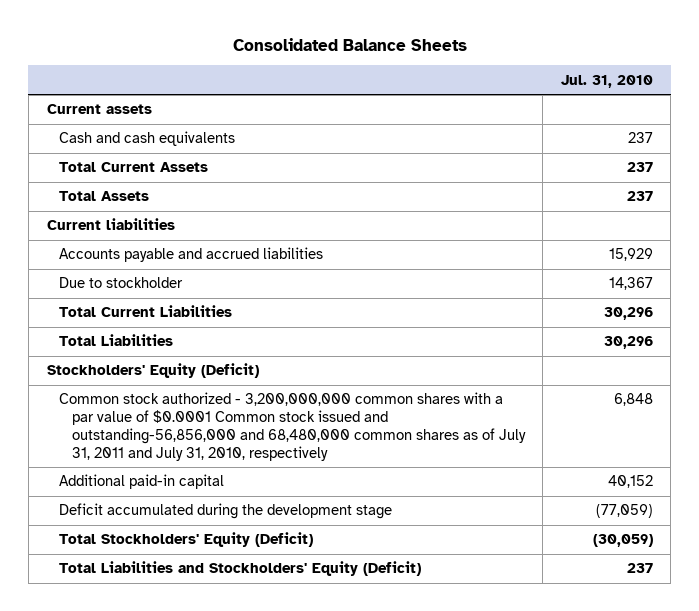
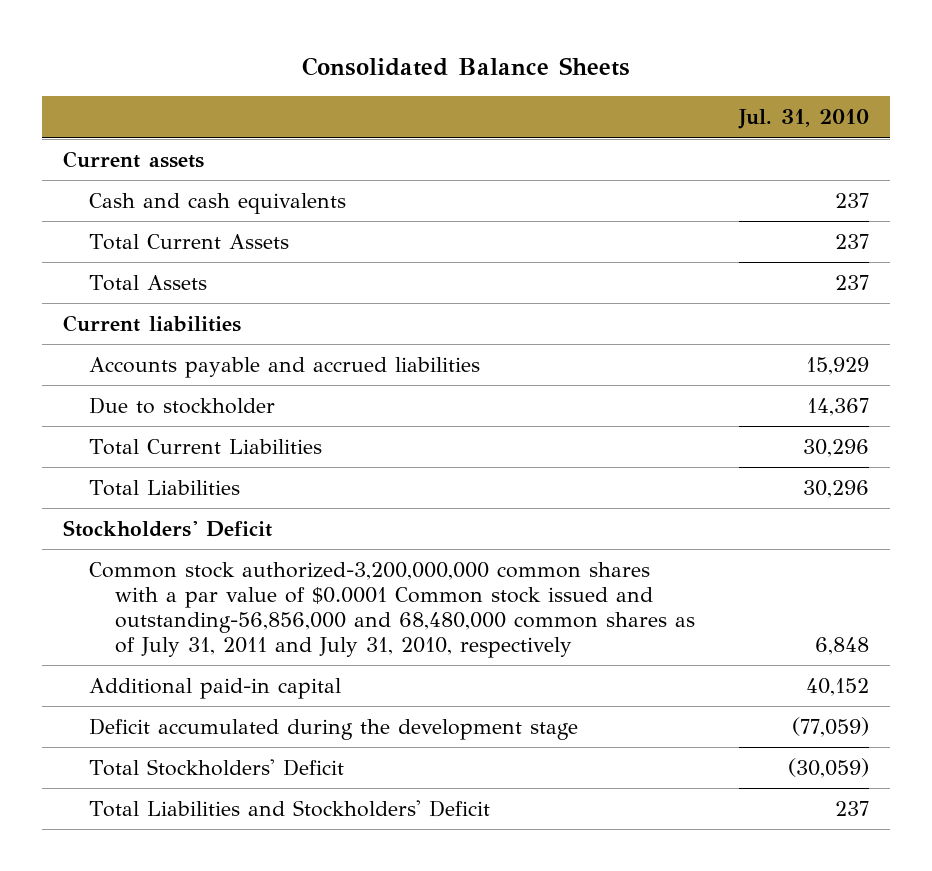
- Stockholders' Equity (Deficit)
- Common stock authorized - 3,200,000,000 common shares with a par value of $0.0001 Common stock issued and outstanding-56,856,000 and 68,480,000 common shares as of July 31, 2011 and July 31, 2010, respectively | 6,848
+ Stockholders' Deficit
+ Common stock authorized-3,200,000,000 common shares with a par value of $0.0001 Common stock issued and outstanding-56,856,000 and 68,480,000 common shares as of July 31, 2011 and July 31, 2010, respectively | 6,848
- Total Stockholders' Equity (Deficit) | (30,059)
- Total Liabilities and Stockholders' Equity (Deficit) | 237
+ Total Stockholders' Deficit | (30,059)
+ Total Liabilities and Stockholders' Deficit | 237

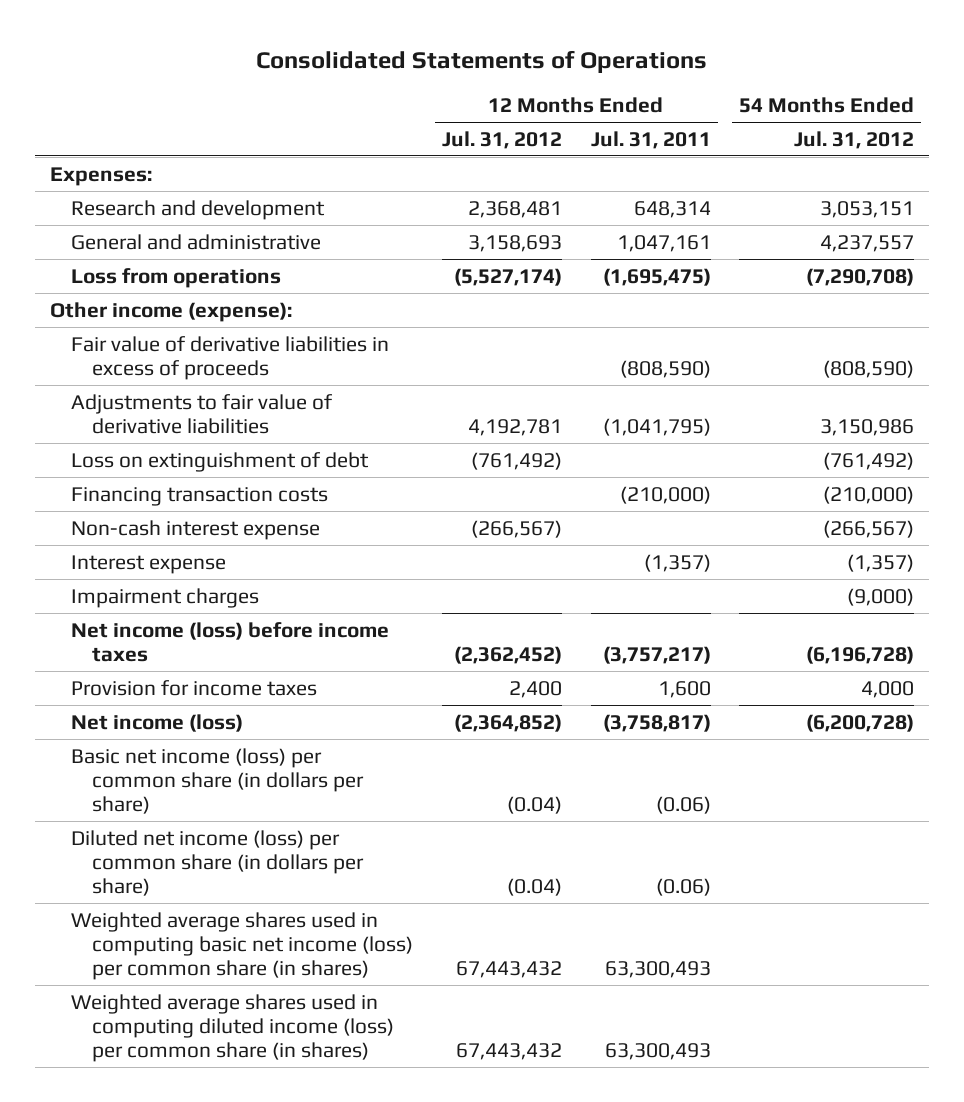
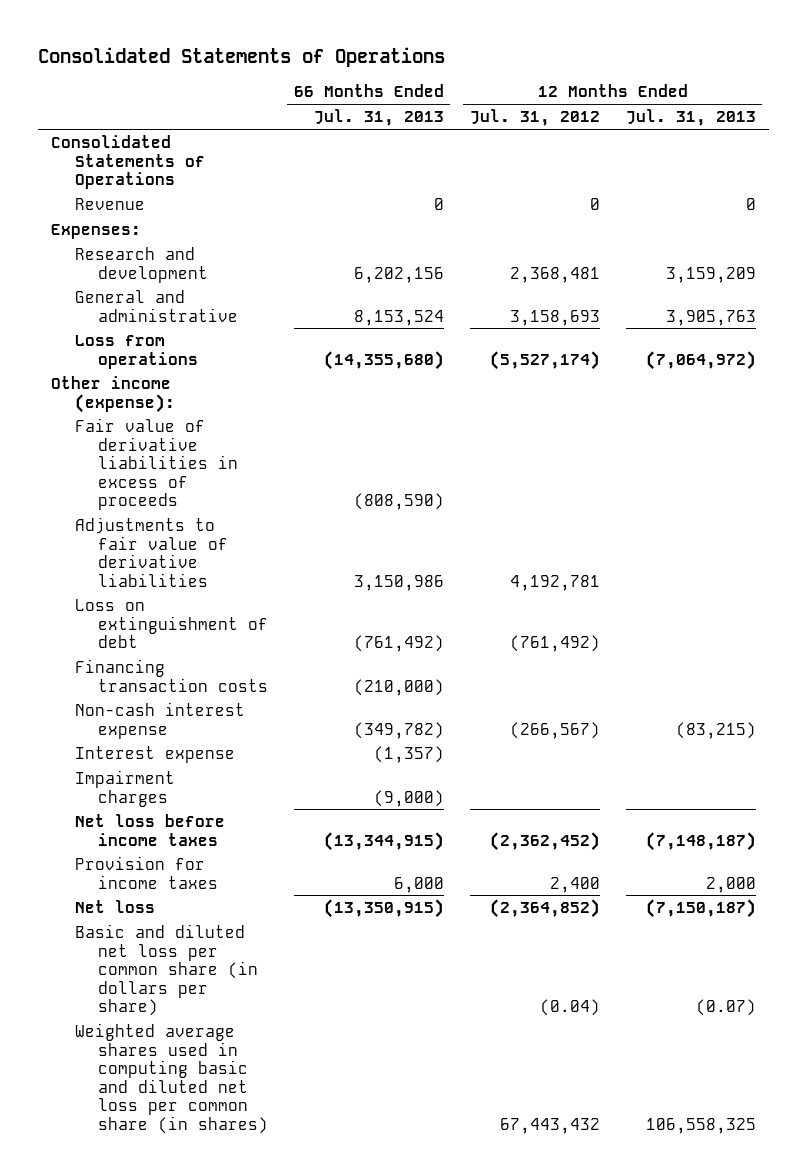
- | 12 Months Ended Jul. 31, 2012 | 12 Months Ended Jul. 31, 2011 | 54 Months Ended Jul. 31, 2012
+ | 66 Months Ended Jul. 31, 2013 | 12 Months Ended Jul. 31, 2012 | 12 Months Ended Jul. 31, 2013
+ Consolidated Statements of Operations
+ Revenue | 0 | 0 | 0
- Net income (loss) before income taxes | (2,362,452) | (3,757,217) | (6,196,728)
+ Net loss before income taxes | (13,344,915) | (2,362,452) | (7,148,187)
- Net income (loss) | (2,364,852) | (3,758,817) | (6,200,728)
- Basic net income (loss) per common share (in dollars per share) | (0.04) | (0.06) |
- Diluted net income (loss) per common share (in dollars per share) | (0.04) | (0.06) |
- Weighted average shares used in computing basic net income (loss) per common share (in shares) | 67,443,432 | 63,300,493 |
- Weighted average shares used in computing diluted income (loss) per common share (in shares) | 67,443,432 | 63,300,493 |
+ Net loss | (13,350,915) | (2,364,852) | (7,150,187)
+ Basic and diluted net loss per common share (in dollars per share) | | (0.04) | (0.07)
+ Weighted average shares used in computing basic and diluted net loss per common share (in shares) | | 67,443,432 | 106,558,325

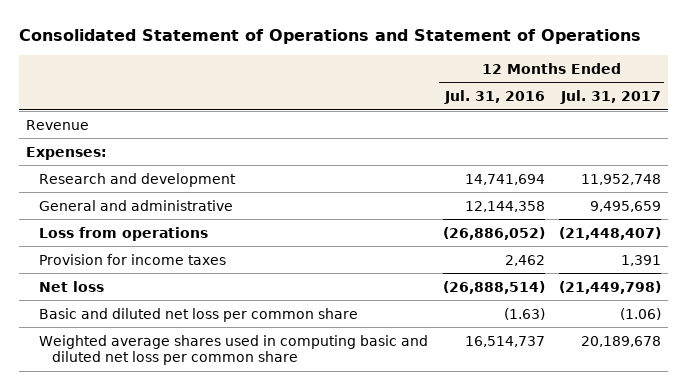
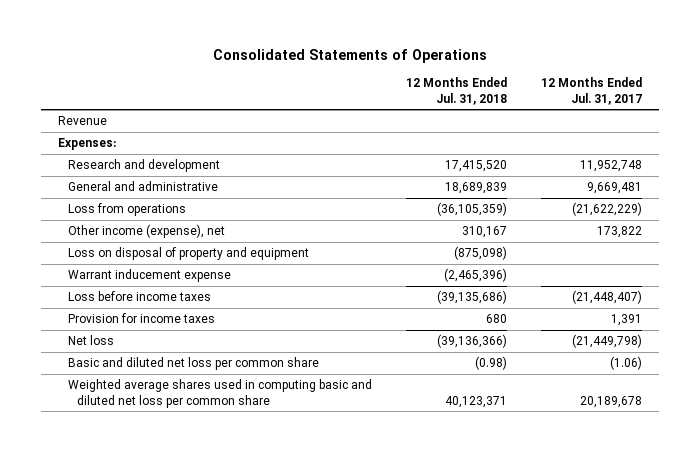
- Consolidated Statement of Operations and Statement of Operations
+ Consolidated Statements of Operations
- | 12 Months Ended Jul. 31, 2016 | 12 Months Ended Jul. 31, 2017
+ | 12 Months Ended Jul. 31, 2018 | 12 Months Ended Jul. 31, 2017
- General and administrative | 12,144,358 | 9,495,659
- Loss from operations | (26,886,052) | (21,448,407)
+ General and administrative | 18,689,839 | 9,669,481
+ Loss from operations | (36,105,359) | (21,622,229)
+ Other income (expense), net | 310,167 | 173,822
+ Loss on disposal of property and equipment | (875,098) |
+ Warrant inducement expense | (2,465,396) |
+ Loss before income taxes | (39,135,686) | (21,448,407)

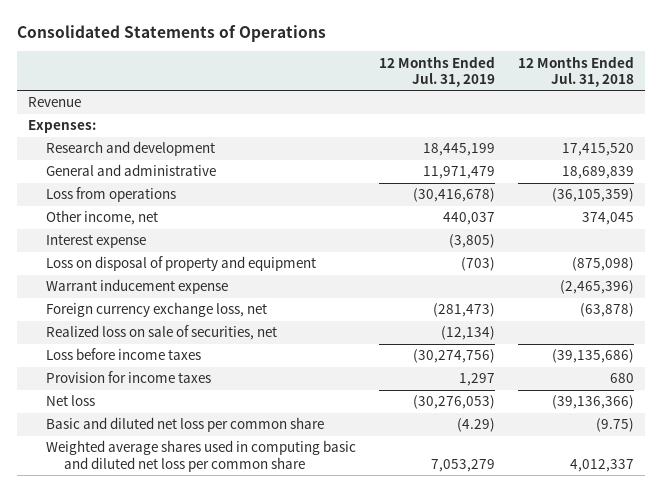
- | 12 Months Ended Jul. 31, 2018 | 12 Months Ended Jul. 31, 2017
+ | 12 Months Ended Jul. 31, 2019 | 12 Months Ended Jul. 31, 2018
- Other income (expense), net | 310,167 | 173,822
+ Other income, net | 440,037 | 374,045
+ Interest expense | (3,805) |
+ Foreign currency exchange loss, net | (281,473) | (63,878)
+ Realized loss on sale of securities, net | (12,134) |
- Basic and diluted net loss per common share | (0.98) | (1.06)
- Weighted average shares used in computing basic and diluted net loss per common share | 40,123,371 | 20,189,678
+ Basic and diluted net loss per common share | (4.29) | (9.75)
+ Weighted average shares used in computing basic and diluted net loss per common share | 7,053,279 | 4,012,337

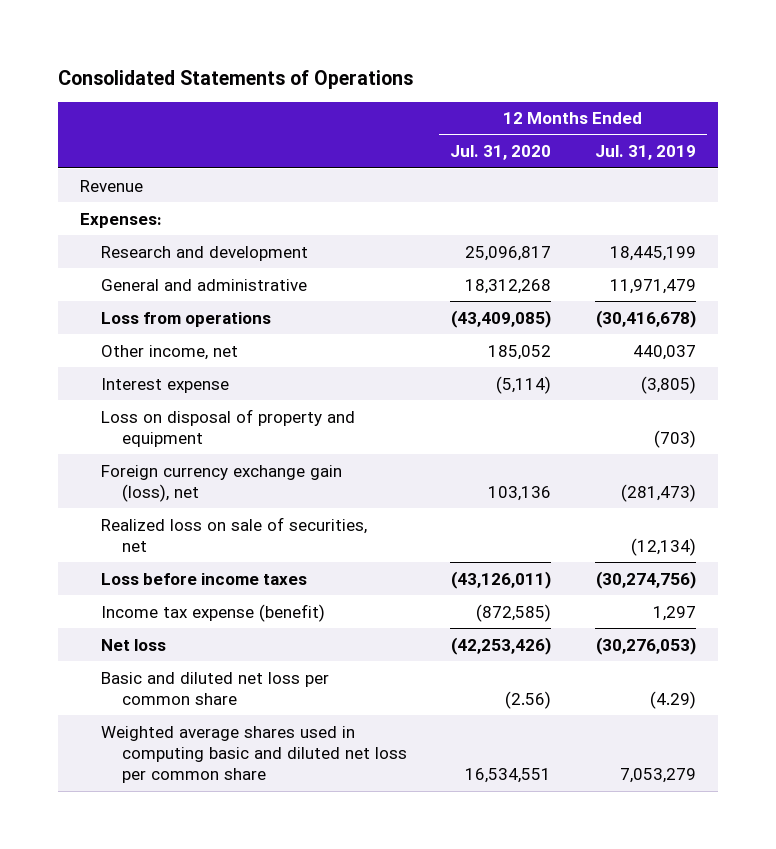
- | 12 Months Ended Jul. 31, 2019 | 12 Months Ended Jul. 31, 2018
+ | 12 Months Ended Jul. 31, 2020 | 12 Months Ended Jul. 31, 2019
- Warrant inducement expense | | (2,465,396)
- Foreign currency exchange loss, net | (281,473) | (63,878)
+ Foreign currency exchange gain (loss), net | 103,136 | (281,473)
- Provision for income taxes | 1,297 | 680
+ Income tax expense (benefit) | (872,585) | 1,297

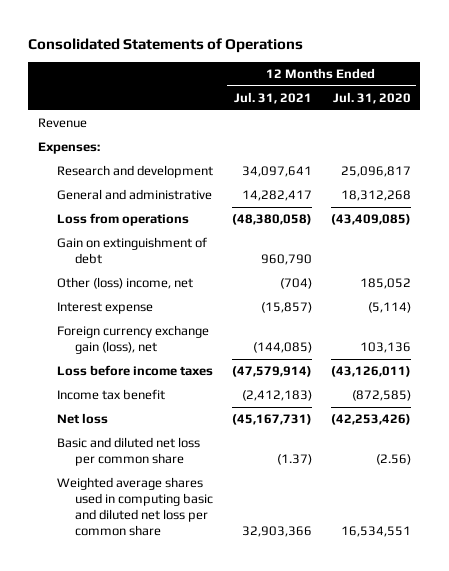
- | 12 Months Ended Jul. 31, 2020 | 12 Months Ended Jul. 31, 2019
+ | 12 Months Ended Jul. 31, 2021 | 12 Months Ended Jul. 31, 2020
- Other income, net | 185,052 | 440,037
+ Gain on extinguishment of debt | 960,790 |
+ Other (loss) income, net | (704) | 185,052
- Loss on disposal of property and equipment | | (703)
- Realized loss on sale of securities, net | | (12,134)
- Income tax expense (benefit) | (872,585) | 1,297
+ Income tax benefit | (2,412,183) | (872,585)

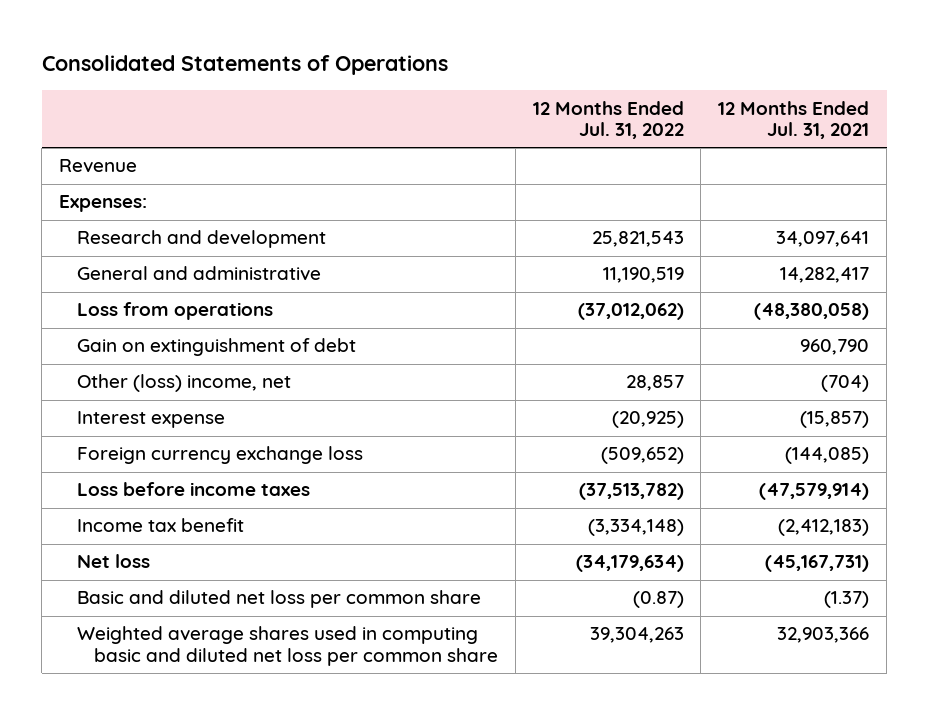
- | 12 Months Ended Jul. 31, 2021 | 12 Months Ended Jul. 31, 2020
+ | 12 Months Ended Jul. 31, 2022 | 12 Months Ended Jul. 31, 2021
- Foreign currency exchange gain (loss), net | (144,085) | 103,136
+ Foreign currency exchange loss | (509,652) | (144,085)

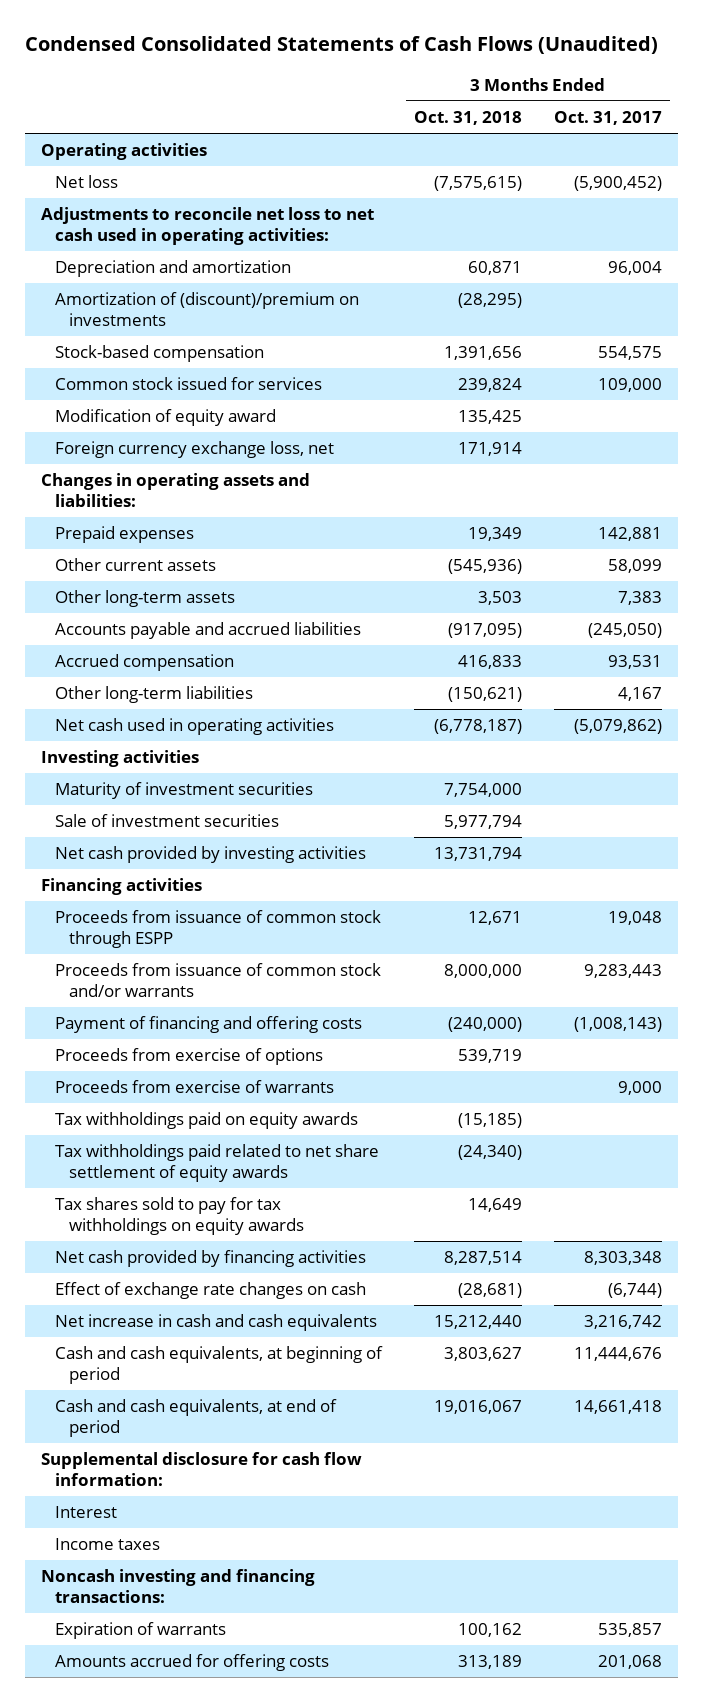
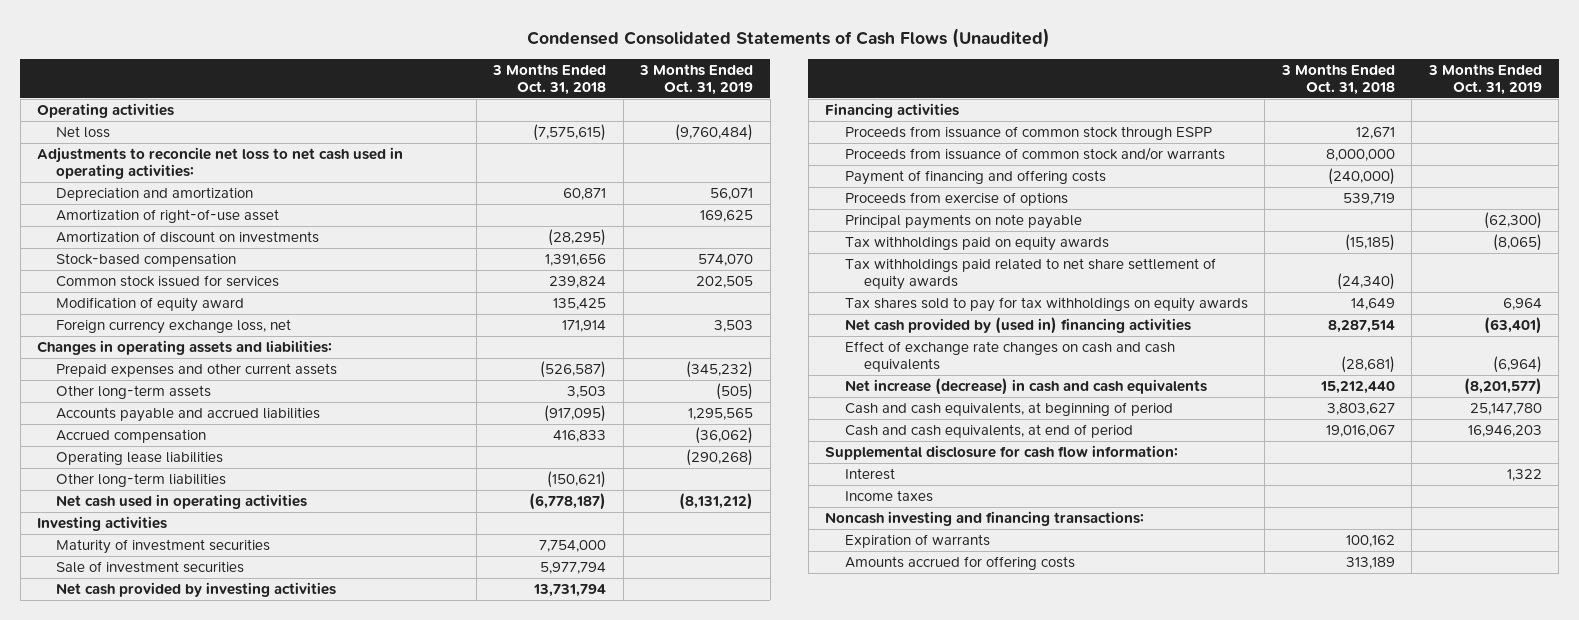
- | 3 Months Ended Oct. 31, 2018 | 3 Months Ended Oct. 31, 2017
+ | 3 Months Ended Oct. 31, 2018 | 3 Months Ended Oct. 31, 2019
- Amortization of (discount)/premium on investments | (28,295) |
+ Amortization of right-of-use asset | | 169,625
+ Amortization of discount on investments | (28,295) |
- Prepaid expenses | 19,349 | 142,881
- Other current assets | (545,936) | 58,099
+ Prepaid expenses and other current assets | (526,587) | (345,232)
+ Operating lease liabilities | | (290,268)
- Proceeds from exercise of warrants | | 9,000
+ Principal payments on note payable | | (62,300)
- Net cash provided by financing activities | 8,287,514 | 8,303,348
- Effect of exchange rate changes on cash | (28,681) | (6,744)
- Net increase in cash and cash equivalents | 15,212,440 | 3,216,742
+ Net cash provided by (used in) financing activities | 8,287,514 | (63,401)
+ Effect of exchange rate changes on cash and cash equivalents | (28,681) | (6,964)
+ Net increase (decrease) in cash and cash equivalents | 15,212,440 | (8,201,577)

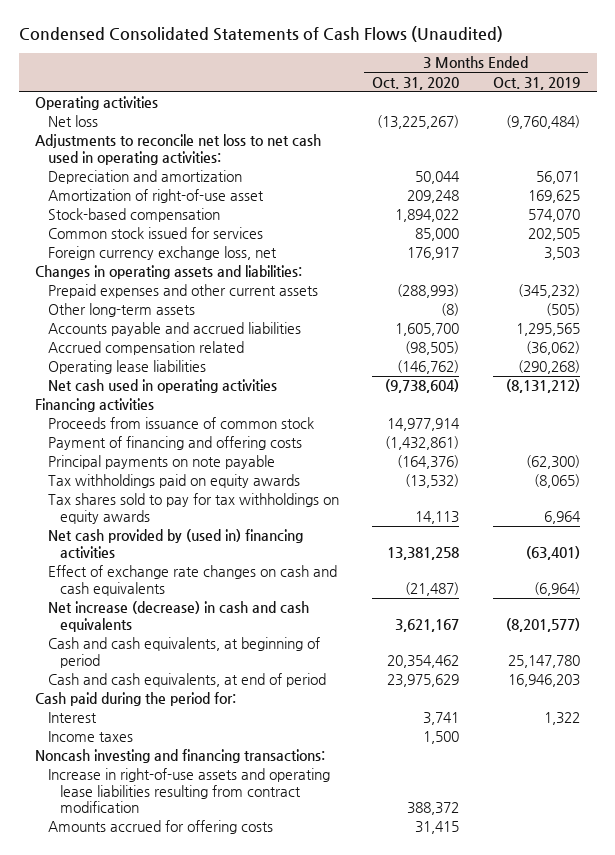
- | 3 Months Ended Oct. 31, 2018 | 3 Months Ended Oct. 31, 2019
+ | 3 Months Ended Oct. 31, 2020 | 3 Months Ended Oct. 31, 2019
- Amortization of discount on investments | (28,295) |
- Modification of equity award | 135,425 |
- Accrued compensation | 416,833 | (36,062)
+ Accrued compensation related | (98,505) | (36,062)
- Other long-term liabilities | (150,621) |
- Investing activities
- Maturity of investment securities | 7,754,000 |
- Sale of investment securities | 5,977,794 |
- Net cash provided by investing activities | 13,731,794 |
- Proceeds from issuance of common stock through ESPP | 12,671 |
- Proceeds from issuance of common stock and/or warrants | 8,000,000 |
+ Proceeds from issuance of common stock | 14,977,914 |
- Proceeds from exercise of options | 539,719 |
- Tax withholdings paid related to net share settlement of equity awards | (24,340) |
- Supplemental disclosure for cash flow information:
+ Cash paid during the period for:
- Expiration of warrants | 100,162 |
+ Increase in right-of-use assets and operating lease liabilities resulting from contract modification | 388,372 |

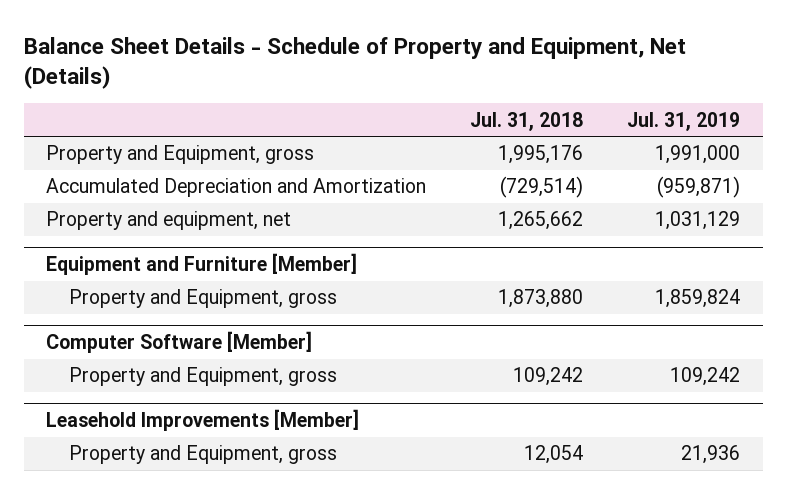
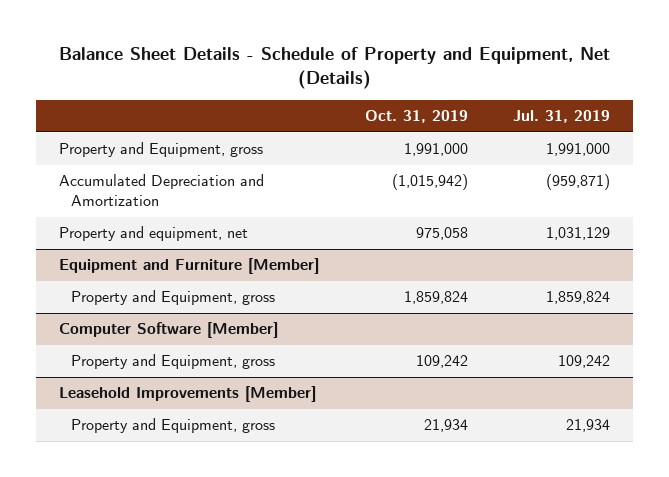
- | Jul. 31, 2018 | Jul. 31, 2019
+ | Oct. 31, 2019 | Jul. 31, 2019
@ Leasehold Improvements [Member]
- Property and Equipment, gross | 12,054 | 21,936
+ Property and Equipment, gross | 21,934 | 21,934

